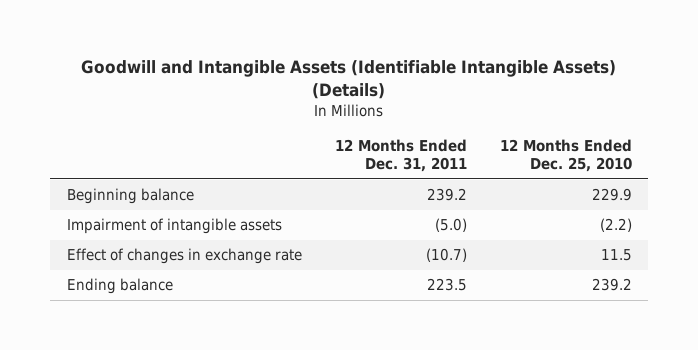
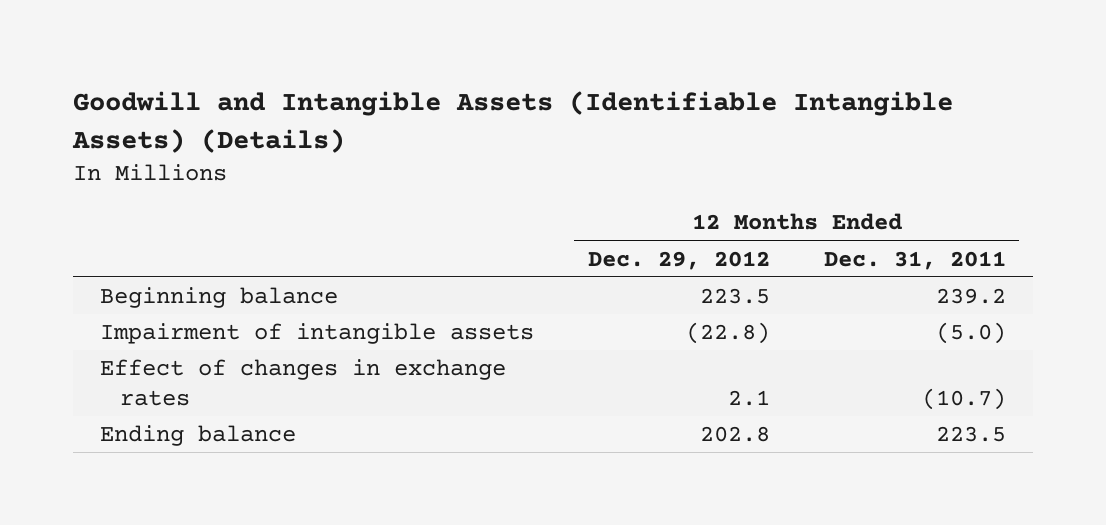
- | 12 Months Ended Dec. 31, 2011 | 12 Months Ended Dec. 25, 2010
+ | 12 Months Ended Dec. 29, 2012 | 12 Months Ended Dec. 31, 2011
- Effect of changes in exchange rate | (10.7) | 11.5
+ Effect of changes in exchange rates | 2.1 | (10.7)

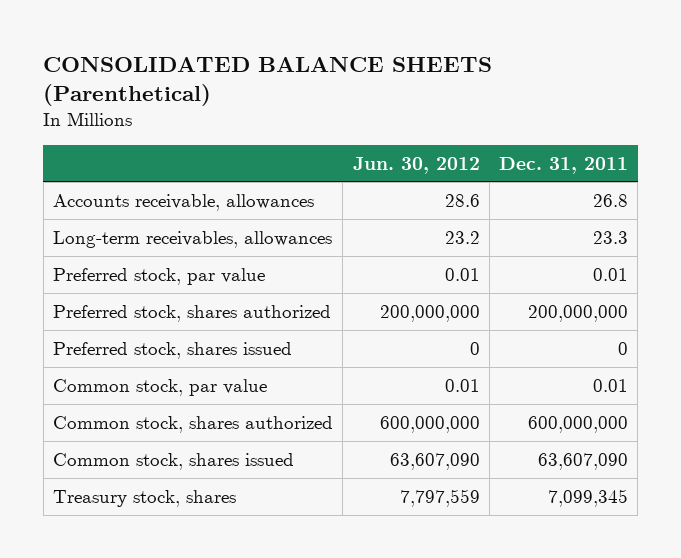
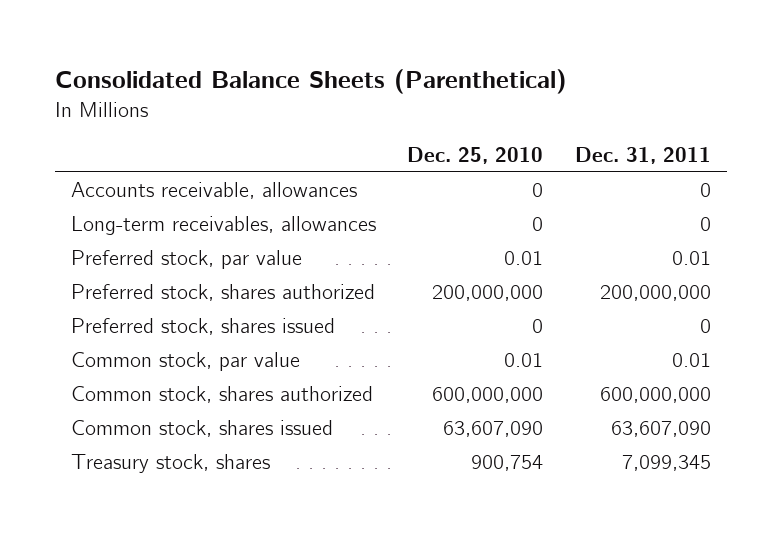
- CONSOLIDATED BALANCE SHEETS (Parenthetical)
+ Consolidated Balance Sheets (Parenthetical)
- | Jun. 30, 2012 | Dec. 31, 2011
+ | Dec. 25, 2010 | Dec. 31, 2011
- Accounts receivable, allowances | 28.6 | 26.8
- Long-term receivables, allowances | 23.2 | 23.3
+ Accounts receivable, allowances | 0 | 0
+ Long-term receivables, allowances | 0 | 0

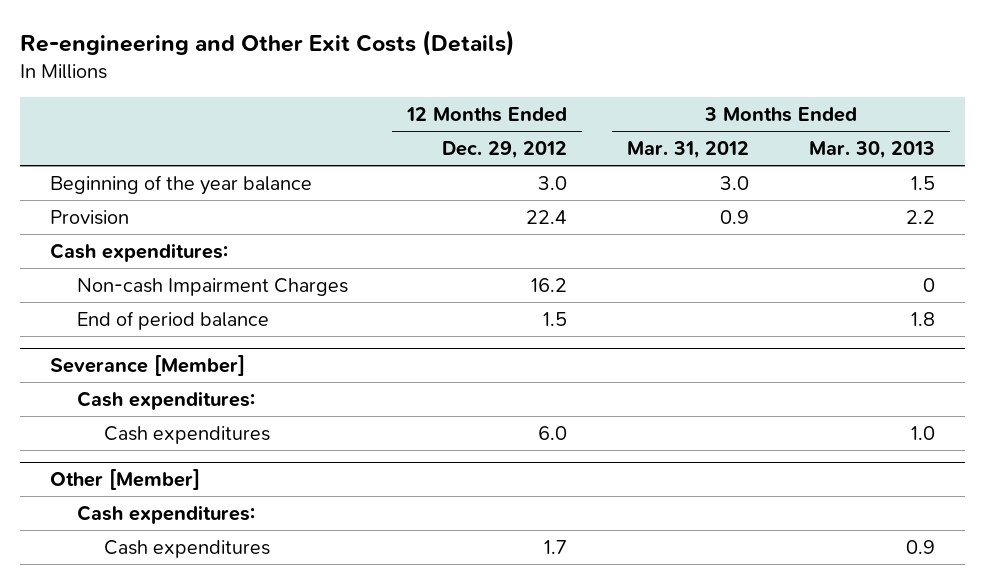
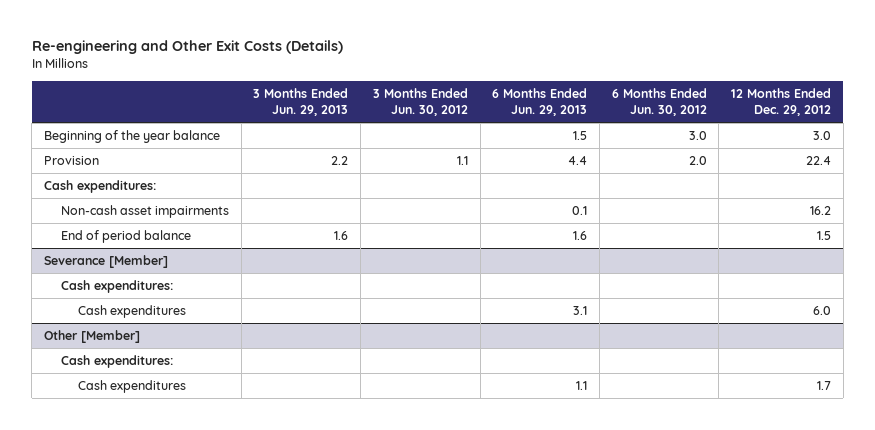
- | 12 Months Ended Dec. 29, 2012 | 3 Months Ended Mar. 31, 2012 | 3 Months Ended Mar. 30, 2013
+ | 3 Months Ended Jun. 29, 2013 | 3 Months Ended Jun. 30, 2012 | 6 Months Ended Jun. 29, 2013 | 6 Months Ended Jun. 30, 2012 | 12 Months Ended Dec. 29, 2012
- Non-cash Impairment Charges | 16.2 | | 0
+ Non-cash asset impairments | | | 0.1 | | 16.2

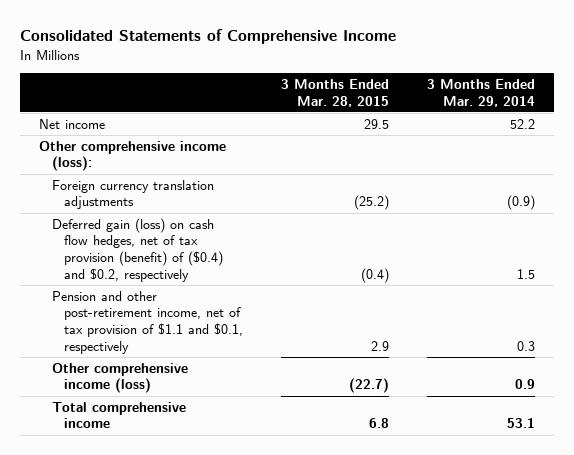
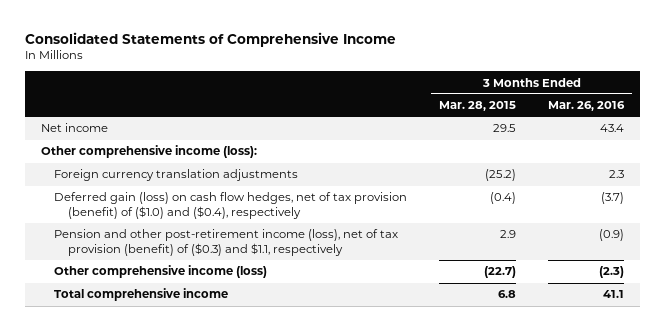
- | 3 Months Ended Mar. 28, 2015 | 3 Months Ended Mar. 29, 2014
+ | 3 Months Ended Mar. 28, 2015 | 3 Months Ended Mar. 26, 2016
- Deferred gain (loss) on cash flow hedges, net of tax provision (benefit) of ($0.4) and $0.2, respectively | (0.4) | 1.5
- Pension and other post-retirement income, net of tax provision of $1.1 and $0.1, respectively | 2.9 | 0.3
+ Deferred gain (loss) on cash flow hedges, net of tax provision (benefit) of ($1.0) and ($0.4), respectively | (0.4) | (3.7)
+ Pension and other post-retirement income (loss), net of tax provision (benefit) of ($0.3) and $1.1, respectively | 2.9 | (0.9)

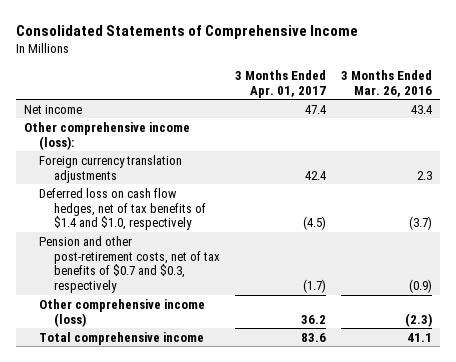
- | 3 Months Ended Mar. 28, 2015 | 3 Months Ended Mar. 26, 2016
+ | 3 Months Ended Apr. 01, 2017 | 3 Months Ended Mar. 26, 2016
- Deferred gain (loss) on cash flow hedges, net of tax provision (benefit) of ($1.0) and ($0.4), respectively | (0.4) | (3.7)
- Pension and other post-retirement income (loss), net of tax provision (benefit) of ($0.3) and $1.1, respectively | 2.9 | (0.9)
+ Deferred loss on cash flow hedges, net of tax benefits of $1.4 and $1.0, respectively | (4.5) | (3.7)
+ Pension and other post-retirement costs, net of tax benefits of $0.7 and $0.3, respectively | (1.7) | (0.9)

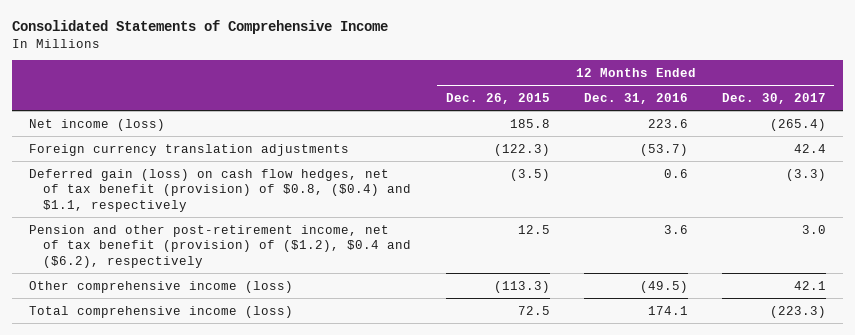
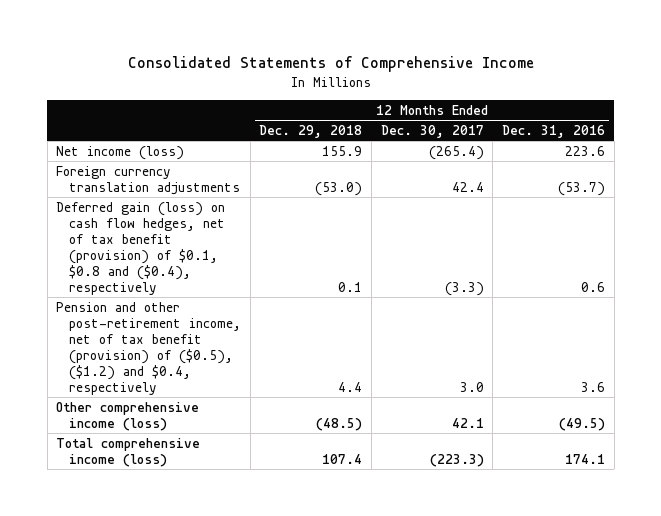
- | 12 Months Ended Dec. 26, 2015 | 12 Months Ended Dec. 31, 2016 | 12 Months Ended Dec. 30, 2017
+ | 12 Months Ended Dec. 29, 2018 | 12 Months Ended Dec. 30, 2017 | 12 Months Ended Dec. 31, 2016
- Deferred gain (loss) on cash flow hedges, net of tax benefit (provision) of $0.8, ($0.4) and $1.1, respectively | (3.5) | 0.6 | (3.3)
- Pension and other post-retirement income, net of tax benefit (provision) of ($1.2), $0.4 and ($6.2), respectively | 12.5 | 3.6 | 3.0
+ Deferred gain (loss) on cash flow hedges, net of tax benefit (provision) of $0.1, $0.8 and ($0.4), respectively | 0.1 | (3.3) | 0.6
+ Pension and other post-retirement income, net of tax benefit (provision) of ($0.5), ($1.2) and $0.4, respectively | 4.4 | 3.0 | 3.6

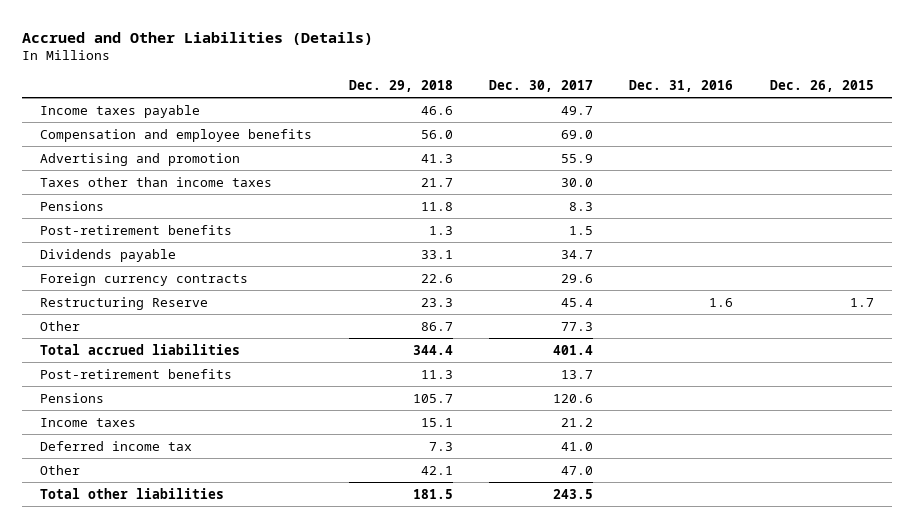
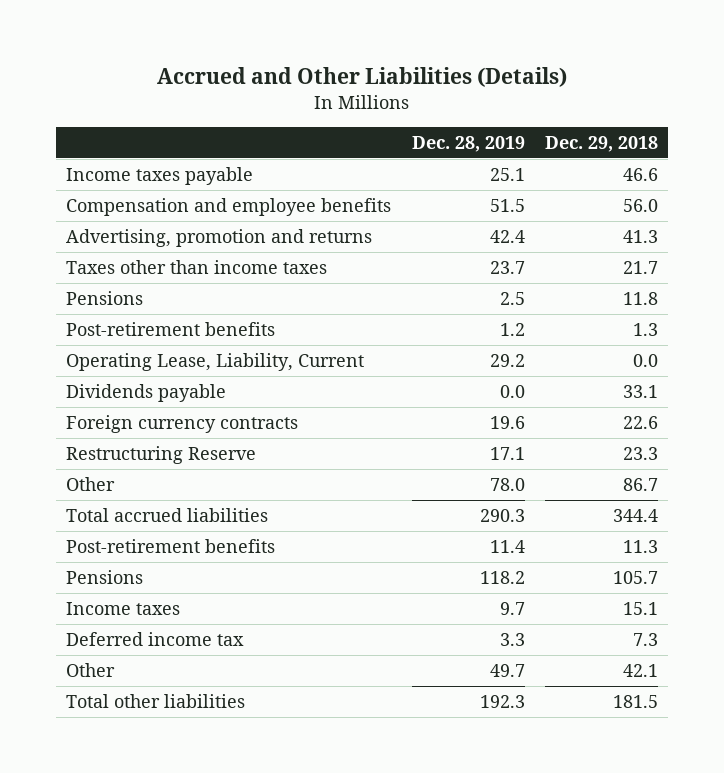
- | Dec. 29, 2018 | Dec. 30, 2017 | Dec. 31, 2016 | Dec. 26, 2015
+ | Dec. 28, 2019 | Dec. 29, 2018
- Advertising and promotion | 41.3 | 55.9 | |
+ Advertising, promotion and returns | 42.4 | 41.3
+ Operating Lease, Liability, Current | 29.2 | 0.0

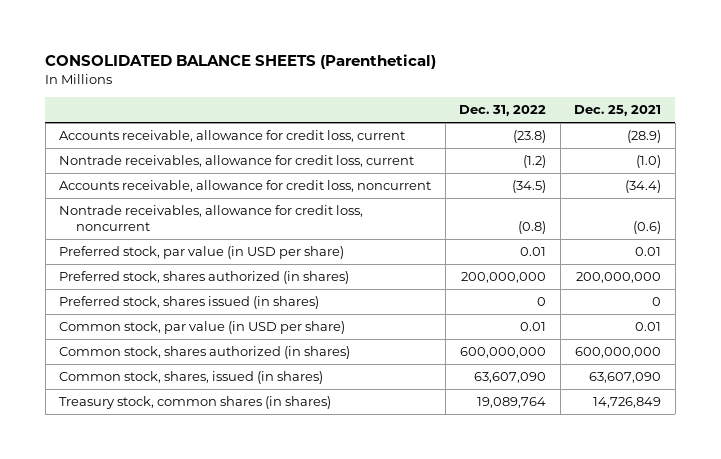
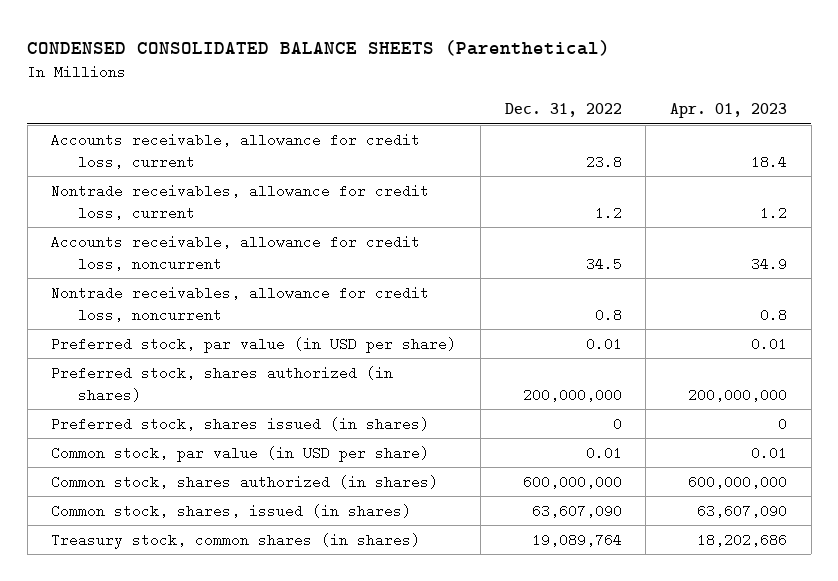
- CONSOLIDATED BALANCE SHEETS (Parenthetical)
+ CONDENSED CONSOLIDATED BALANCE SHEETS (Parenthetical)
- | Dec. 31, 2022 | Dec. 25, 2021
+ | Dec. 31, 2022 | Apr. 01, 2023
- Accounts receivable, allowance for credit loss, current | (23.8) | (28.9)
- Nontrade receivables, allowance for credit loss, current | (1.2) | (1.0)
- Accounts receivable, allowance for credit loss, noncurrent | (34.5) | (34.4)
- Nontrade receivables, allowance for credit loss, noncurrent | (0.8) | (0.6)
+ Accounts receivable, allowance for credit loss, current | 23.8 | 18.4
+ Nontrade receivables, allowance for credit loss, current | 1.2 | 1.2
+ Accounts receivable, allowance for credit loss, noncurrent | 34.5 | 34.9
+ Nontrade receivables, allowance for credit loss, noncurrent | 0.8 | 0.8

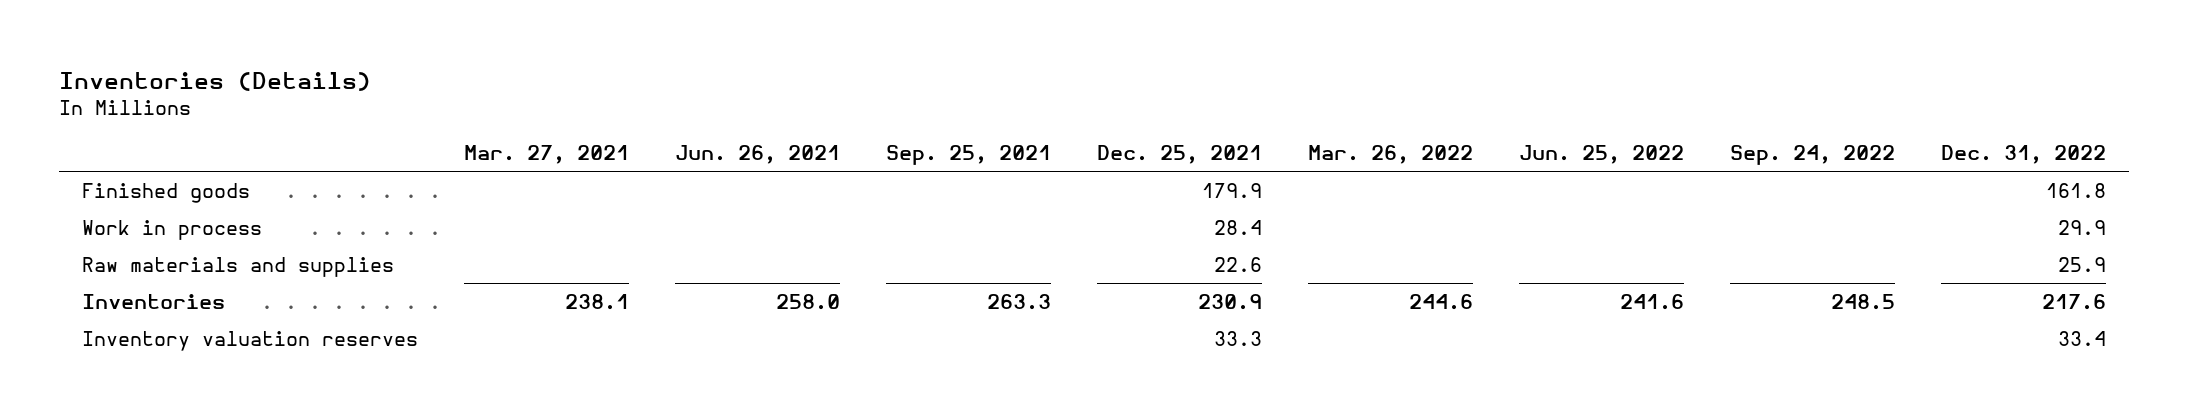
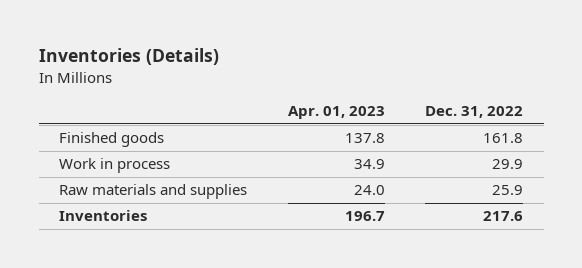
- | Mar. 27, 2021 | Jun. 26, 2021 | Sep. 25, 2021 | Dec. 25, 2021 | Mar. 26, 2022 | Jun. 25, 2022 | Sep. 24, 2022 | Dec. 31, 2022
+ | Apr. 01, 2023 | Dec. 31, 2022
- Inventory valuation reserves | | | | 33.3 | | | | 33.4

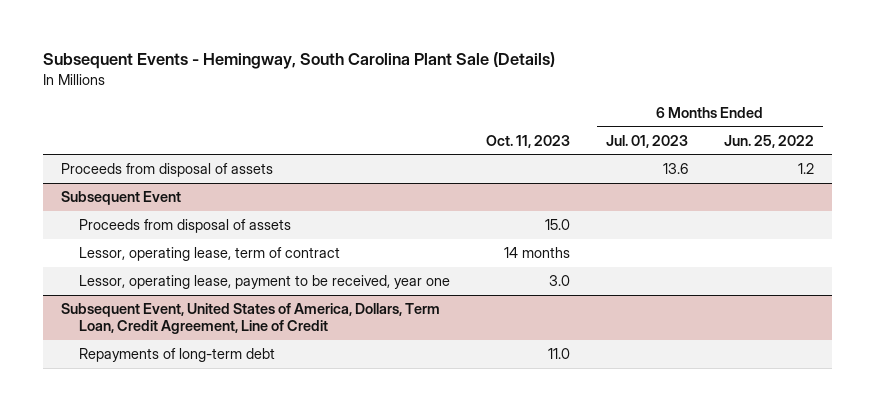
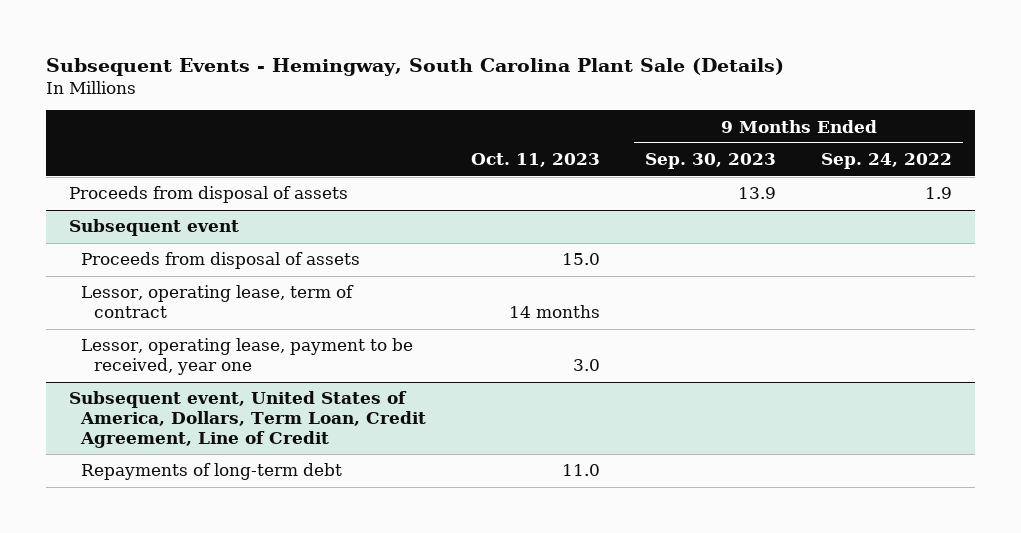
- | Oct. 11, 2023 | 6 Months Ended Jul. 01, 2023 | 6 Months Ended Jun. 25, 2022
+ | Oct. 11, 2023 | 9 Months Ended Sep. 30, 2023 | 9 Months Ended Sep. 24, 2022
- Subsequent Event
+ Subsequent event
- Subsequent Event, United States of America, Dollars, Term Loan, Credit Agreement, Line of Credit
+ Subsequent event, United States of America, Dollars, Term Loan, Credit Agreement, Line of Credit

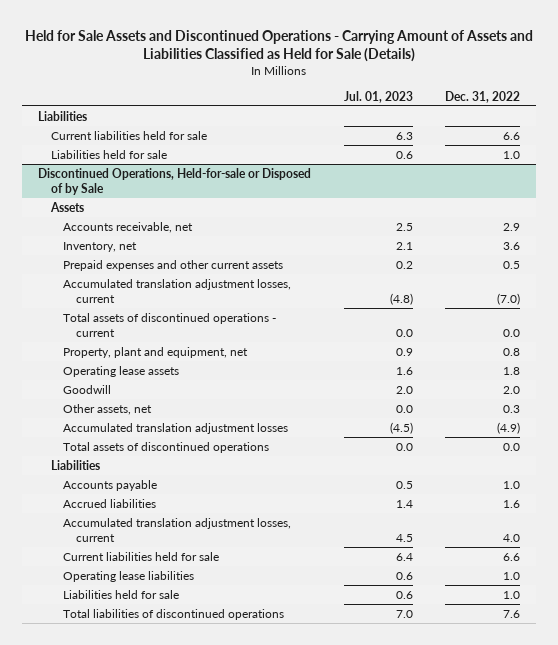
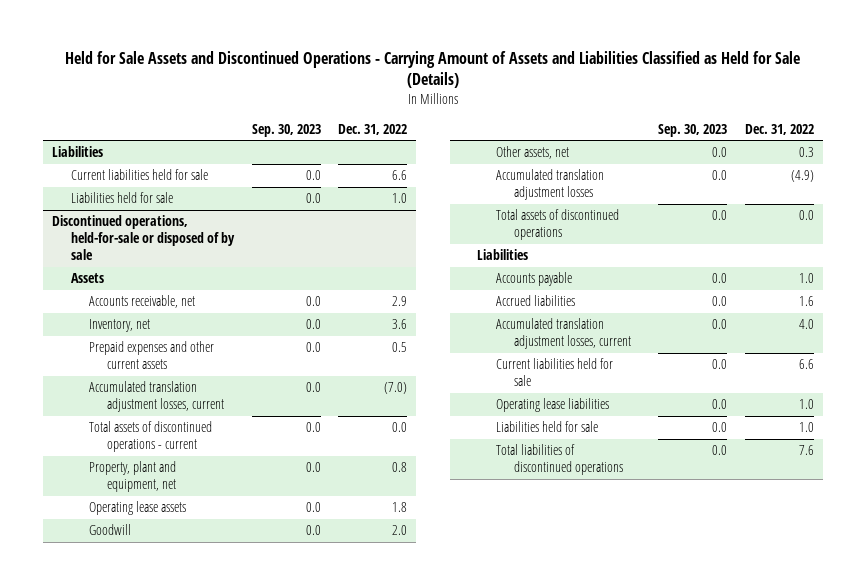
- | Jul. 01, 2023 | Dec. 31, 2022
+ | Sep. 30, 2023 | Dec. 31, 2022
- Discontinued Operations, Held-for-sale or Disposed of by Sale
+ Discontinued operations, held-for-sale or disposed of by sale

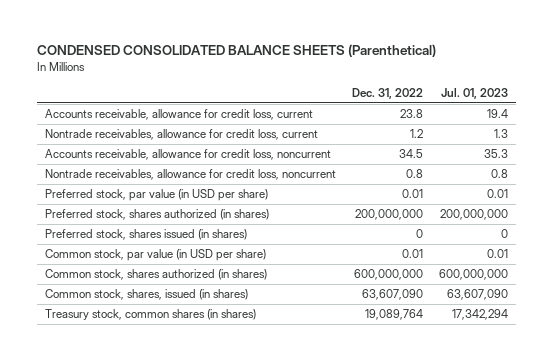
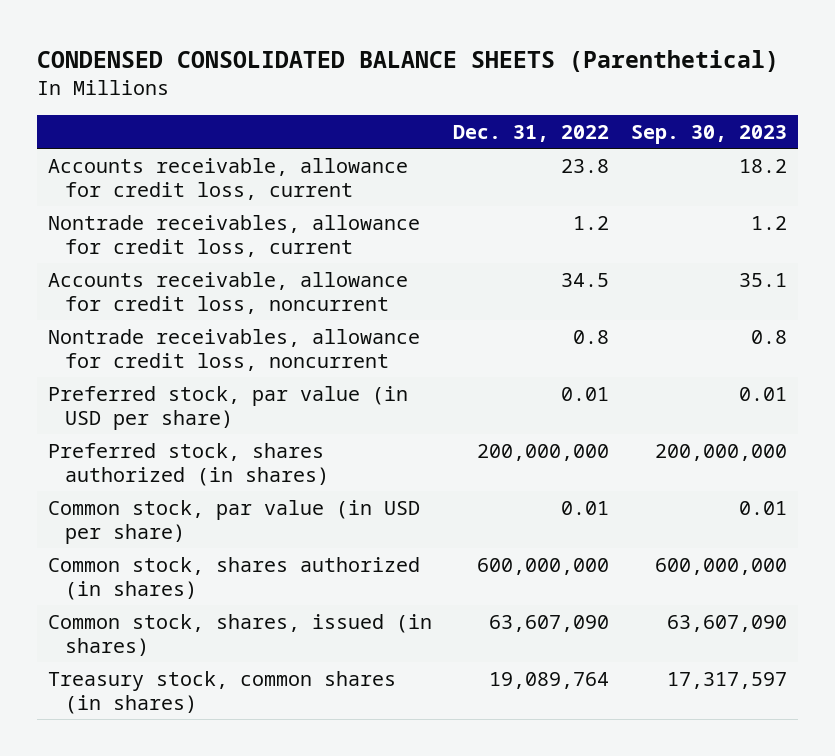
- | Dec. 31, 2022 | Jul. 01, 2023
+ | Dec. 31, 2022 | Sep. 30, 2023
- Preferred stock, shares issued (in shares) | 0 | 0

